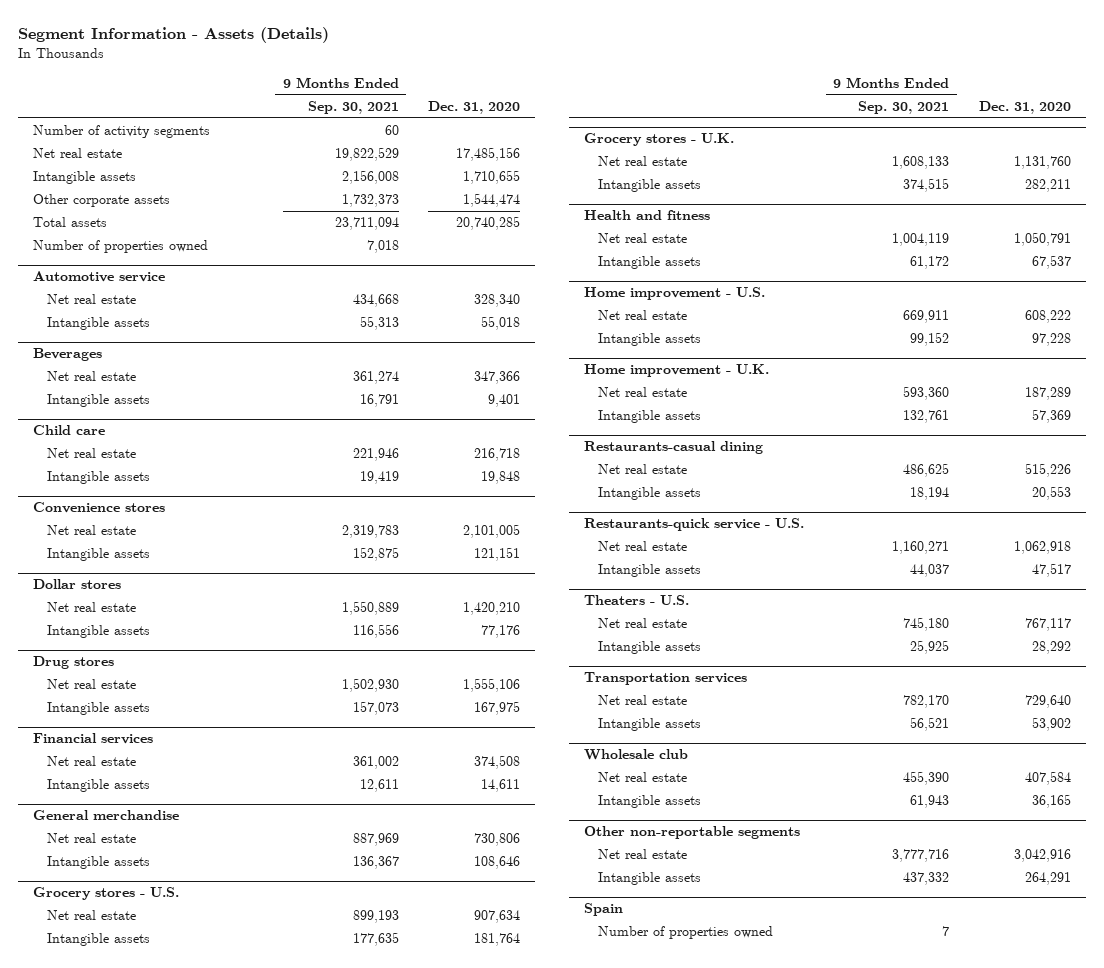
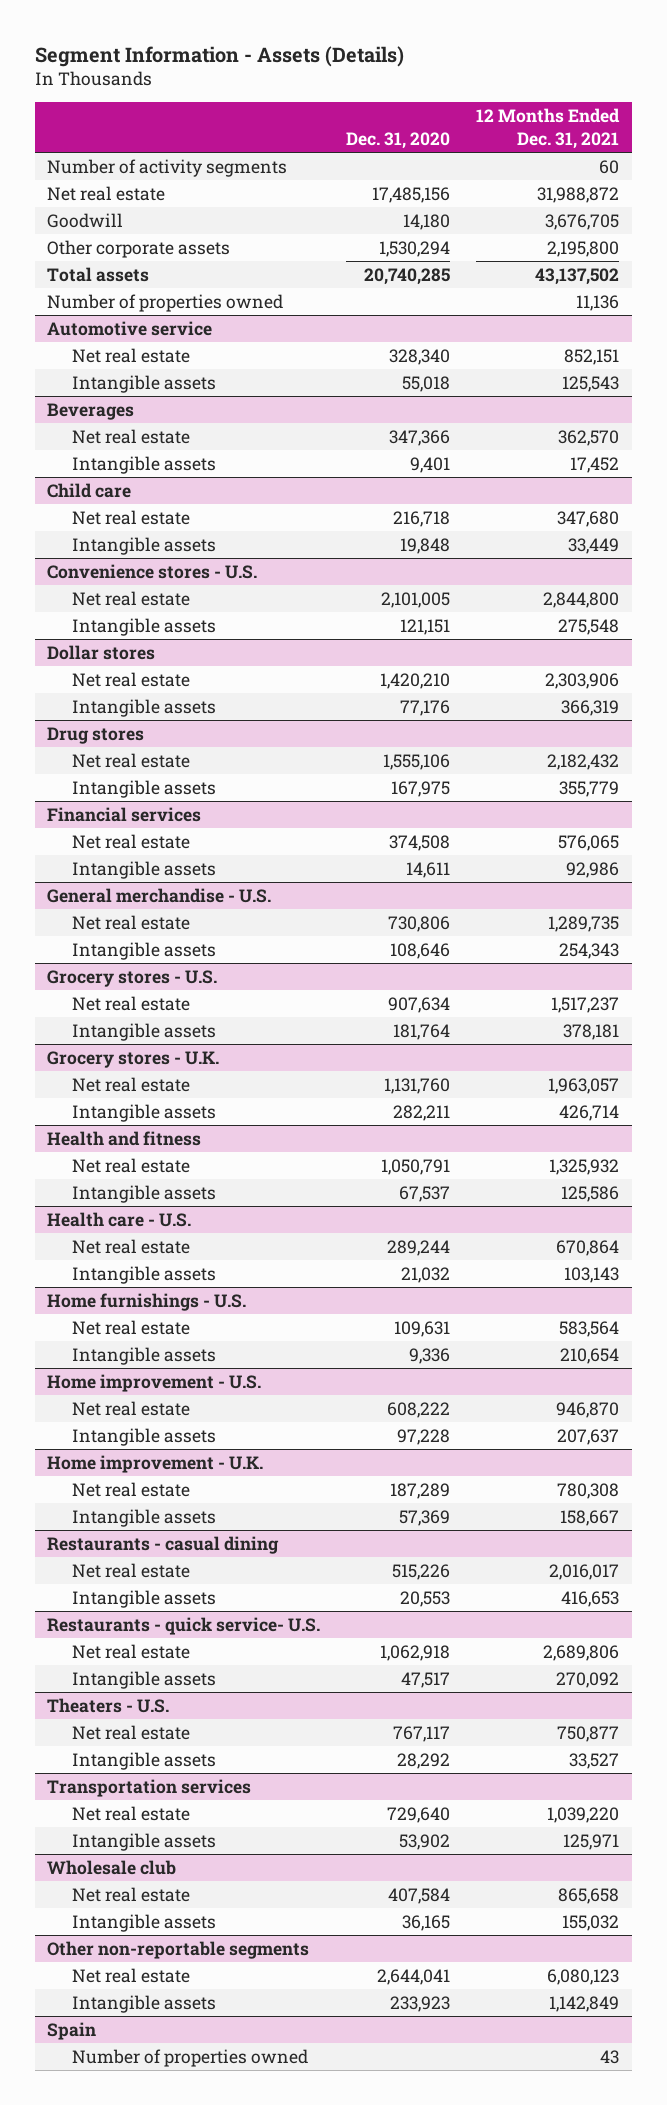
- | 9 Months Ended Sep. 30, 2021 | Dec. 31, 2020
+ | Dec. 31, 2020 | 12 Months Ended Dec. 31, 2021
- Intangible assets | 2,156,008 | 1,710,655
- Other corporate assets | 1,732,373 | 1,544,474
+ Goodwill | 14,180 | 3,676,705
+ Other corporate assets | 1,530,294 | 2,195,800
- Convenience stores
+ Convenience stores - U.S.
- General merchandise
+ General merchandise - U.S.
+ Health care - U.S.
+ Net real estate | 289,244 | 670,864
+ Intangible assets | 21,032 | 103,143
+ Home furnishings - U.S.
+ Net real estate | 109,631 | 583,564
+ Intangible assets | 9,336 | 210,654
- Restaurants-casual dining
+ Restaurants - casual dining
- Restaurants-quick service - U.S.
+ Restaurants - quick service- U.S.
@ Other non-reportable segments
- Net real estate | 3,777,716 | 3,042,916
- Intangible assets | 437,332 | 264,291
+ Net real estate | 2,644,041 | 6,080,123
+ Intangible assets | 233,923 | 1,142,849

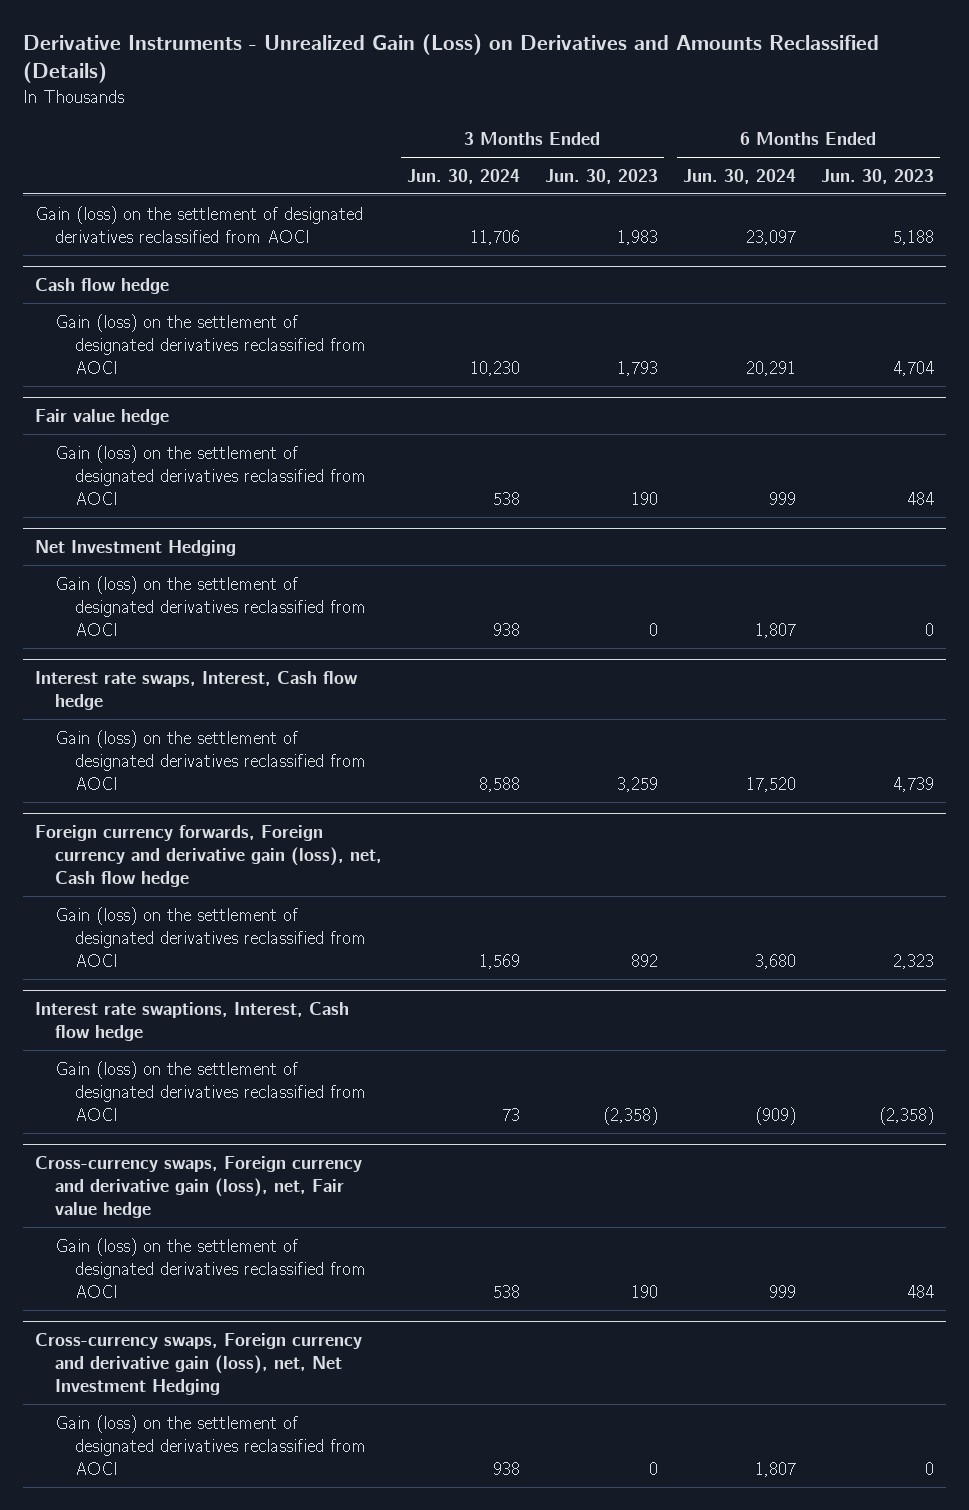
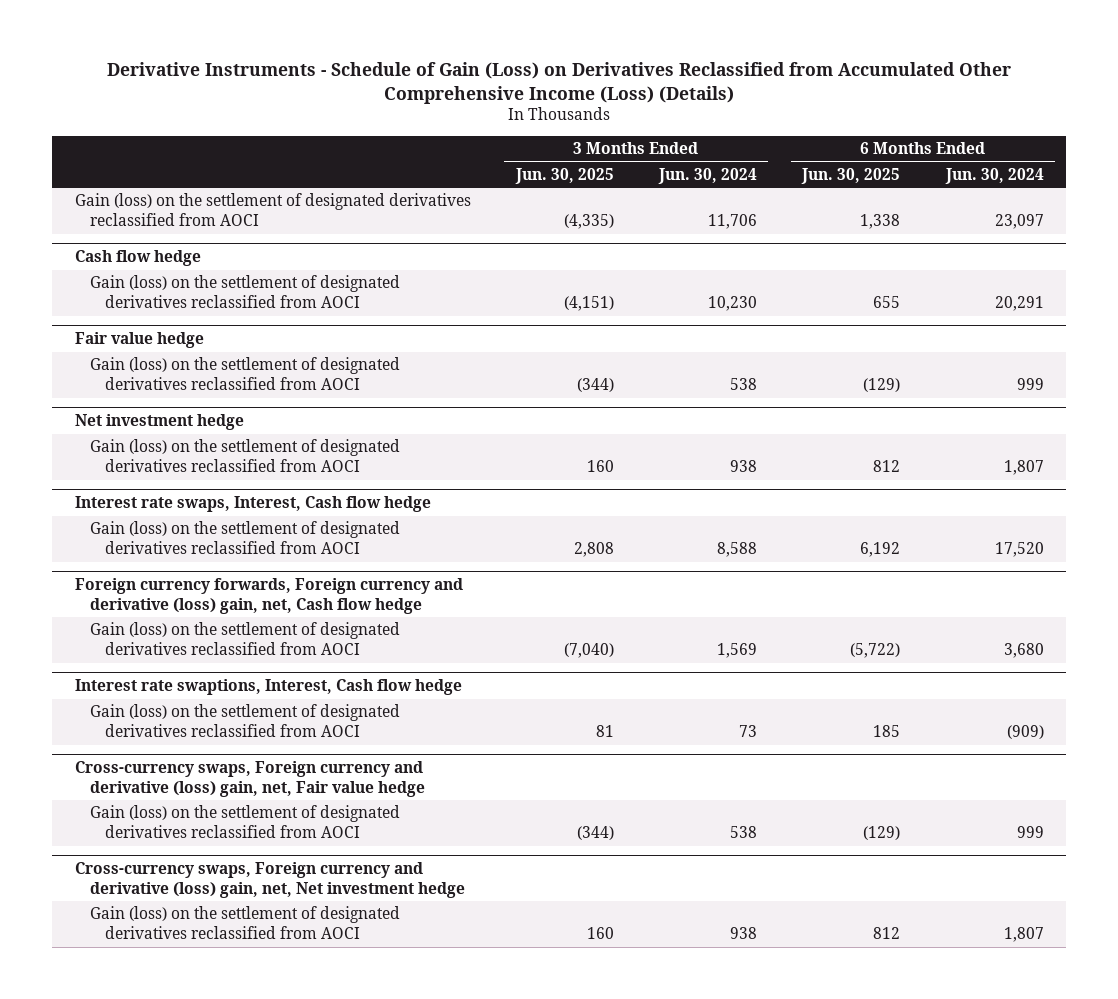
- Derivative Instruments - Unrealized Gain (Loss) on Derivatives and Amounts Reclassified (Details)
+ Derivative Instruments - Schedule of Gain (Loss) on Derivatives Reclassified from Accumulated Other Comprehensive Income (Loss) (Details)
- | 3 Months Ended Jun. 30, 2024 | 3 Months Ended Jun. 30, 2023 | 6 Months Ended Jun. 30, 2024 | 6 Months Ended Jun. 30, 2023
+ | 3 Months Ended Jun. 30, 2025 | 3 Months Ended Jun. 30, 2024 | 6 Months Ended Jun. 30, 2025 | 6 Months Ended Jun. 30, 2024
- Net Investment Hedging
+ Net investment hedge
- Foreign currency forwards, Foreign currency and derivative gain (loss), net, Cash flow hedge
+ Foreign currency forwards, Foreign currency and derivative (loss) gain, net, Cash flow hedge
- Cross-currency swaps, Foreign currency and derivative gain (loss), net, Fair value hedge
+ Cross-currency swaps, Foreign currency and derivative (loss) gain, net, Fair value hedge
- Cross-currency swaps, Foreign currency and derivative gain (loss), net, Net Investment Hedging
+ Cross-currency swaps, Foreign currency and derivative (loss) gain, net, Net investment hedge

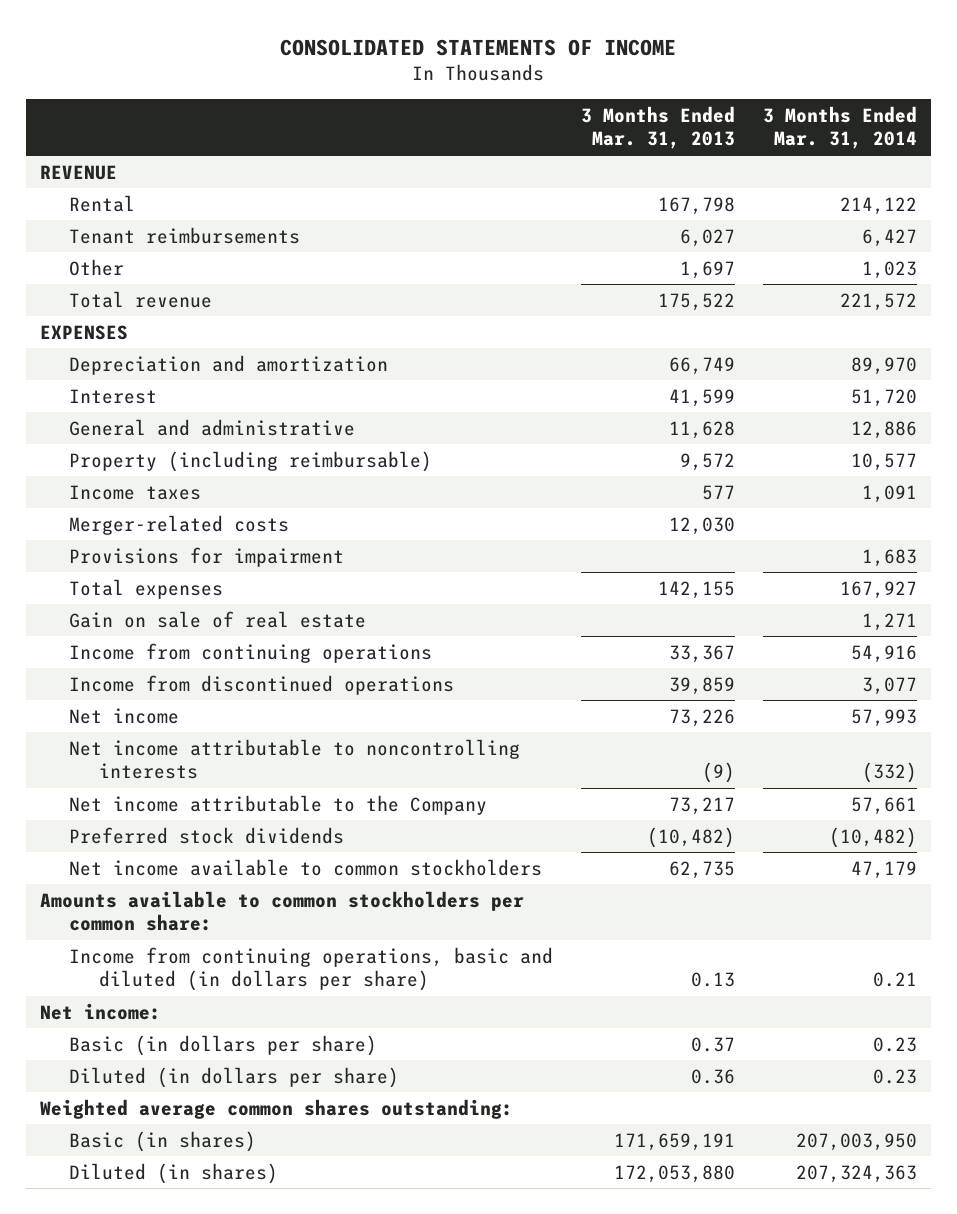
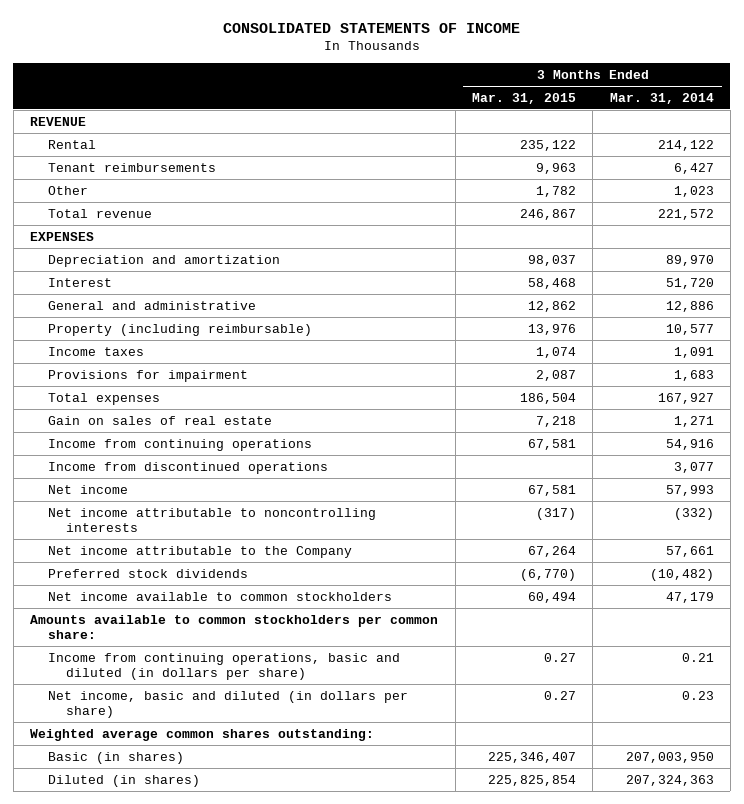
- | 3 Months Ended Mar. 31, 2013 | 3 Months Ended Mar. 31, 2014
+ | 3 Months Ended Mar. 31, 2015 | 3 Months Ended Mar. 31, 2014
- Merger-related costs | 12,030 |
- Gain on sale of real estate | | 1,271
+ Gain on sales of real estate | 7,218 | 1,271
- Net income:
- Basic (in dollars per share) | 0.37 | 0.23
- Diluted (in dollars per share) | 0.36 | 0.23
+ Net income, basic and diluted (in dollars per share) | 0.27 | 0.23

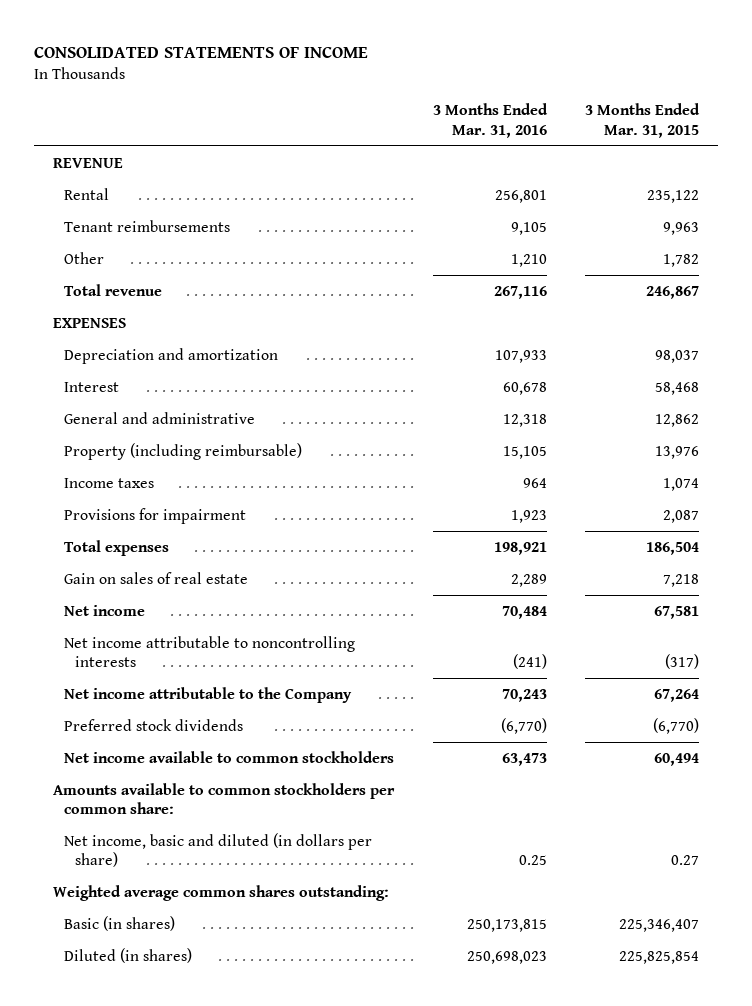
- | 3 Months Ended Mar. 31, 2015 | 3 Months Ended Mar. 31, 2014
+ | 3 Months Ended Mar. 31, 2016 | 3 Months Ended Mar. 31, 2015
- Income from continuing operations | 67,581 | 54,916
- Income from discontinued operations | | 3,077
- Income from continuing operations, basic and diluted (in dollars per share) | 0.27 | 0.21

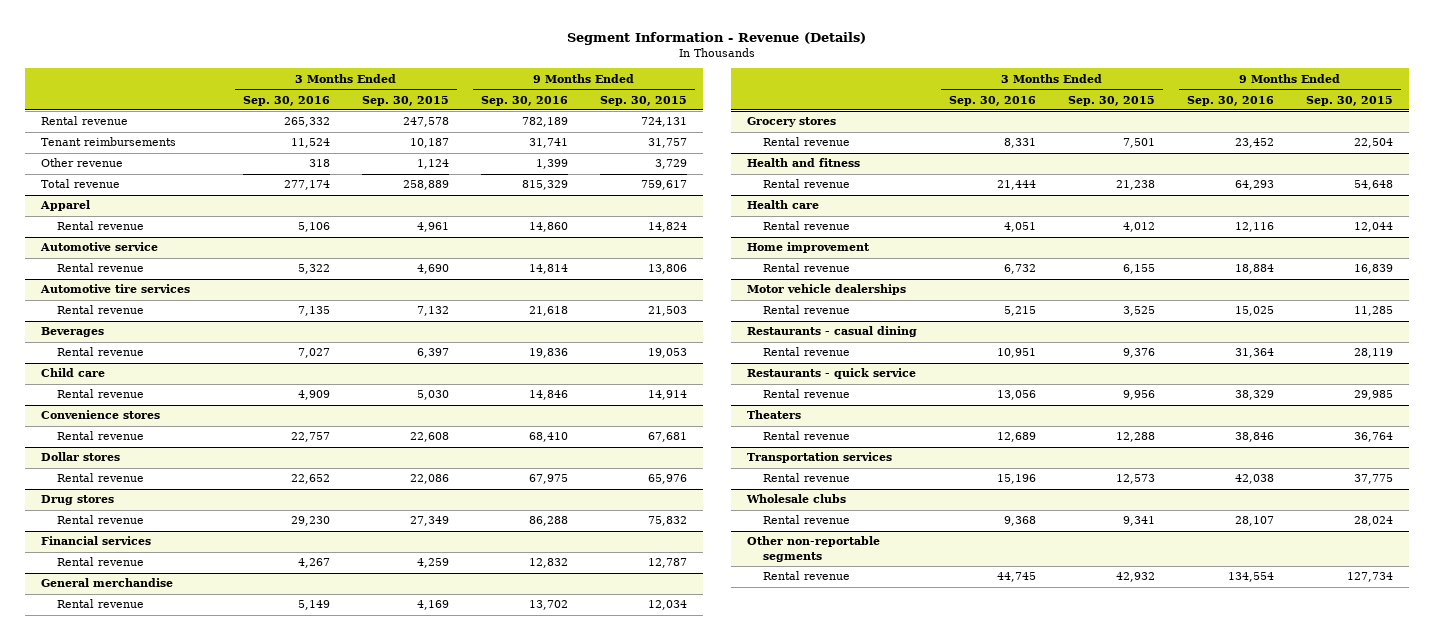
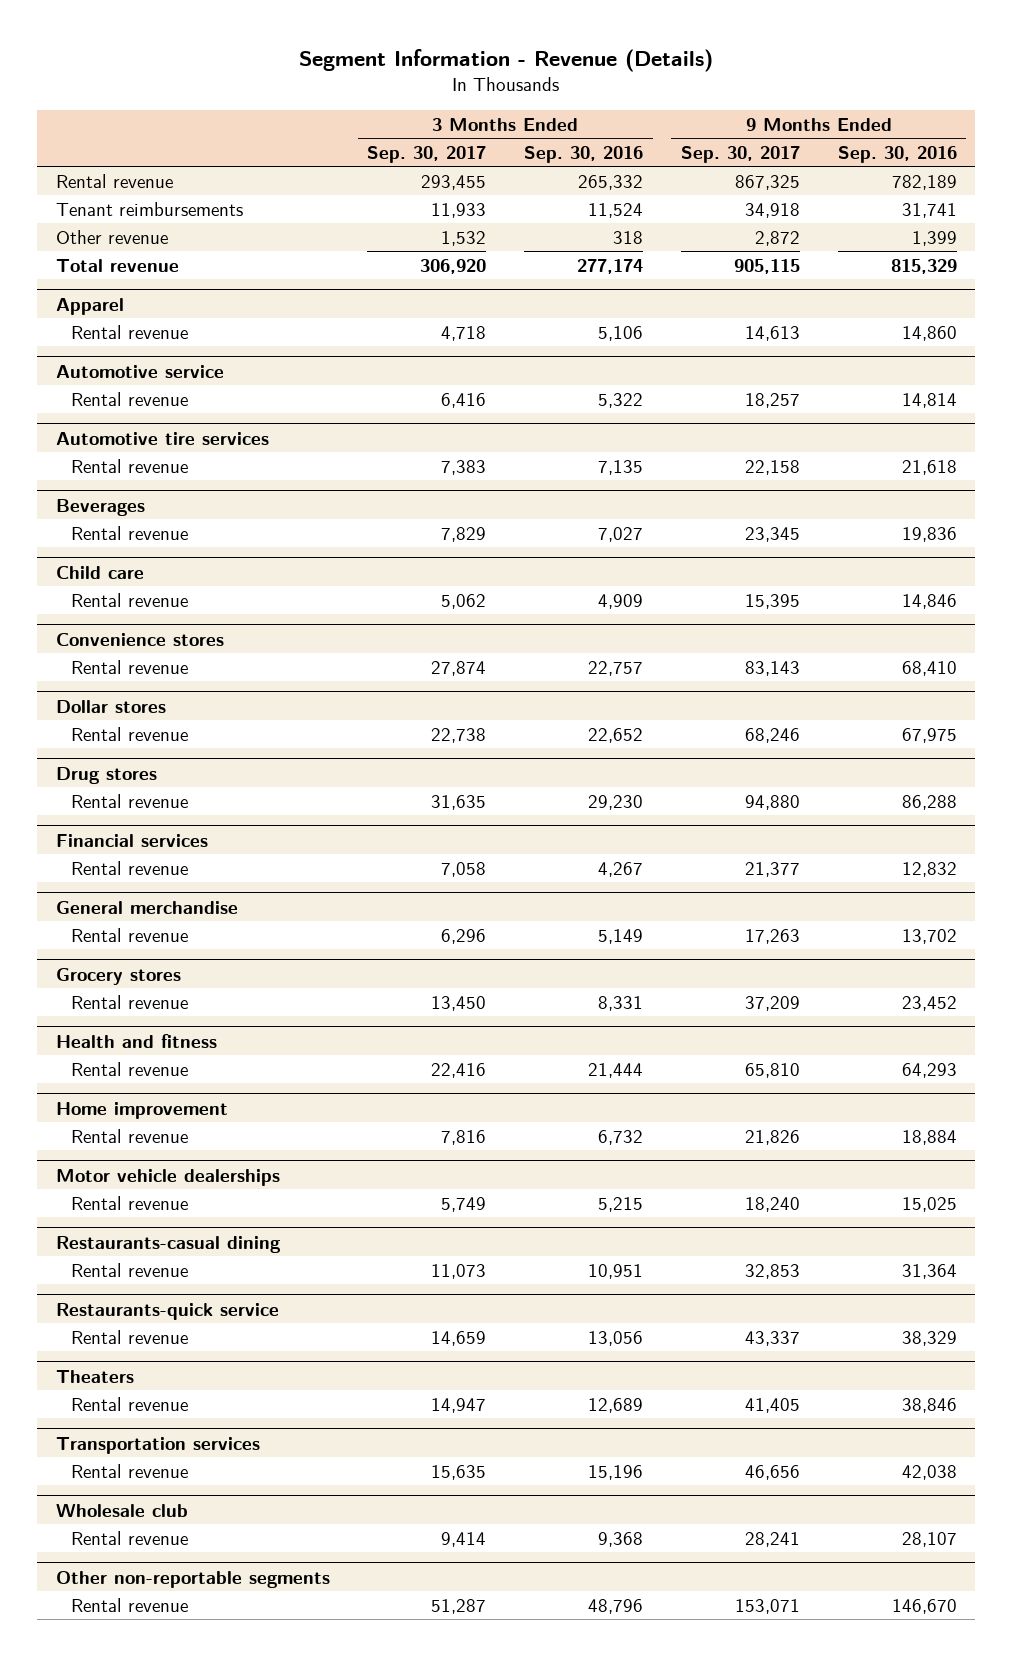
- | 3 Months Ended Sep. 30, 2016 | 3 Months Ended Sep. 30, 2015 | 9 Months Ended Sep. 30, 2016 | 9 Months Ended Sep. 30, 2015
+ | 3 Months Ended Sep. 30, 2017 | 3 Months Ended Sep. 30, 2016 | 9 Months Ended Sep. 30, 2017 | 9 Months Ended Sep. 30, 2016
- Health care
- Rental revenue | 4,051 | 4,012 | 12,116 | 12,044
- Restaurants - casual dining
+ Restaurants-casual dining
- Restaurants - quick service
+ Restaurants-quick service
- Wholesale clubs
+ Wholesale club
@ Other non-reportable segments
- Rental revenue | 44,745 | 42,932 | 134,554 | 127,734
+ Rental revenue | 51,287 | 48,796 | 153,071 | 146,670

